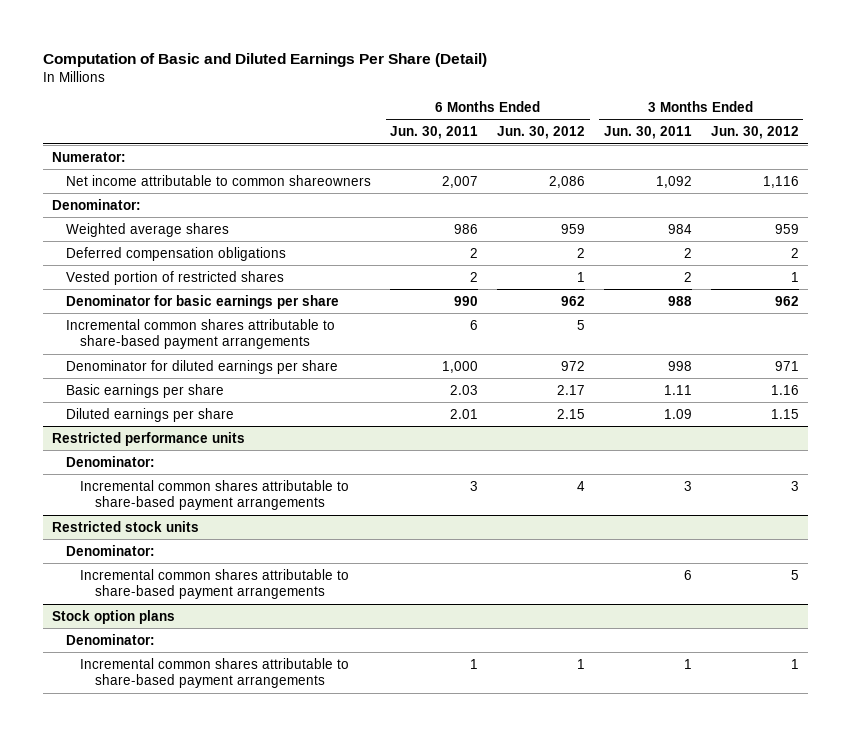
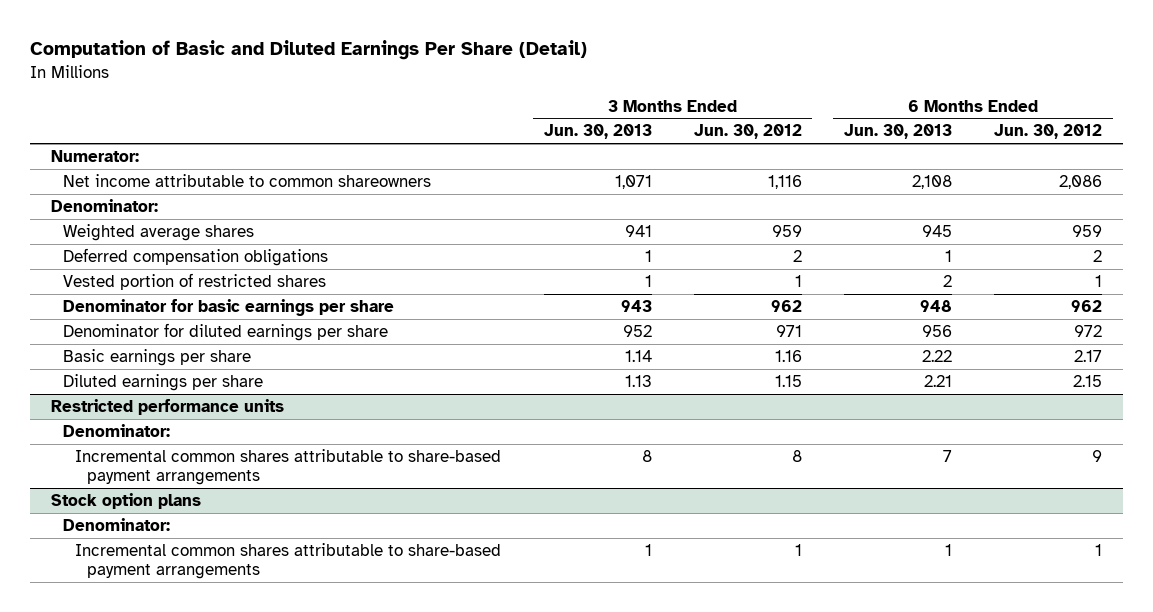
- | 6 Months Ended Jun. 30, 2011 | 6 Months Ended Jun. 30, 2012 | 3 Months Ended Jun. 30, 2011 | 3 Months Ended Jun. 30, 2012
+ | 3 Months Ended Jun. 30, 2013 | 3 Months Ended Jun. 30, 2012 | 6 Months Ended Jun. 30, 2013 | 6 Months Ended Jun. 30, 2012
- Incremental common shares attributable to share-based payment arrangements | 6 | 5 | |
@ Restricted performance units
- Incremental common shares attributable to share-based payment arrangements | 3 | 4 | 3 | 3
- Restricted stock units
- Denominator:
- Incremental common shares attributable to share-based payment arrangements | | | 6 | 5
@ Restricted performance units
+ Incremental common shares attributable to share-based payment arrangements | 8 | 8 | 7 | 9

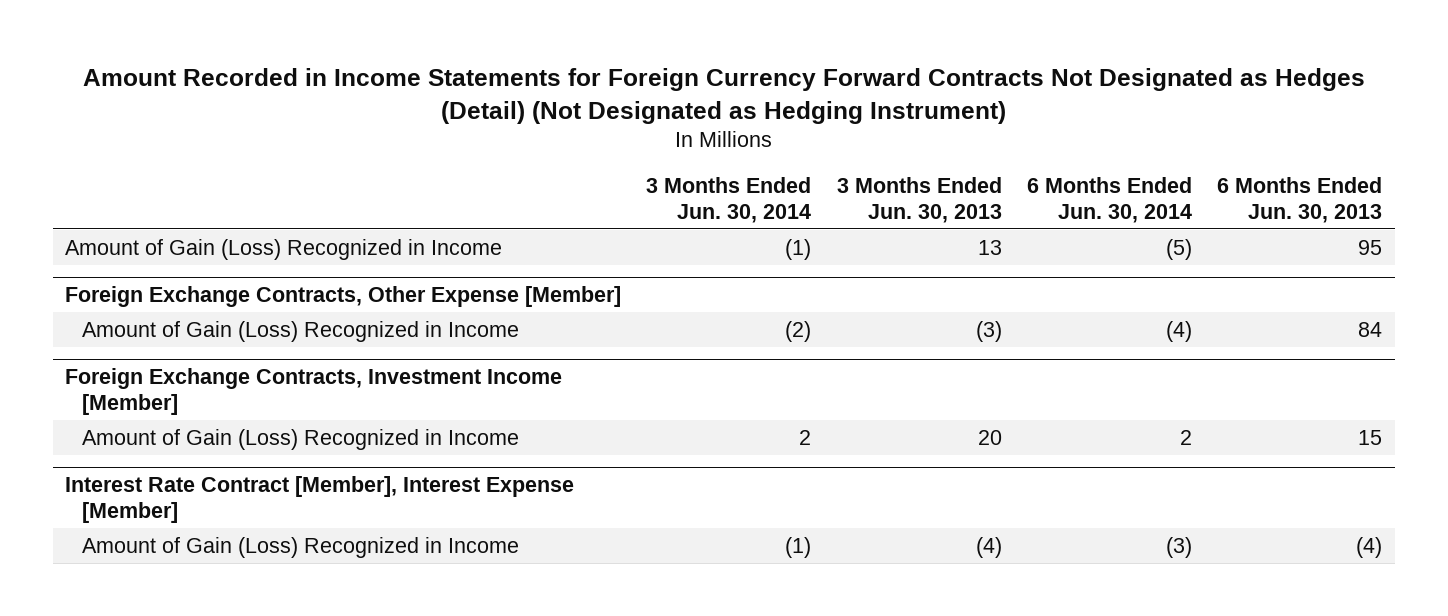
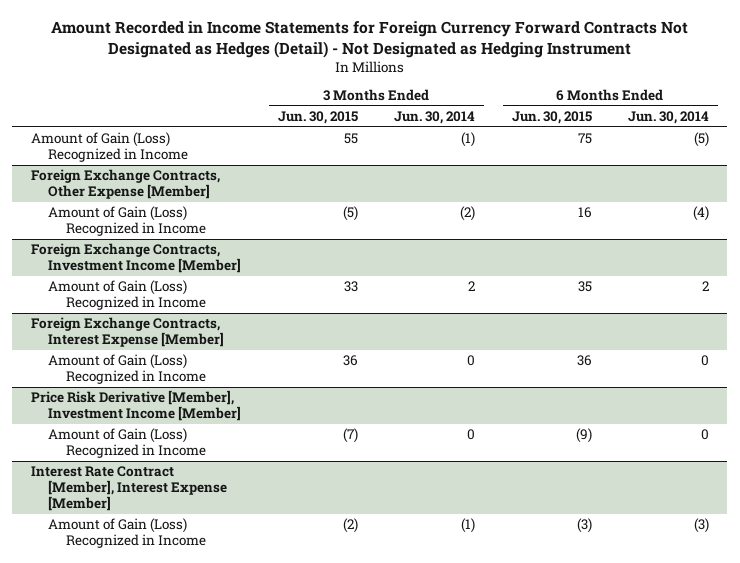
- Amount Recorded in Income Statements for Foreign Currency Forward Contracts Not Designated as Hedges (Detail) (Not Designated as Hedging Instrument)
+ Amount Recorded in Income Statements for Foreign Currency Forward Contracts Not Designated as Hedges (Detail) - Not Designated as Hedging Instrument
- | 3 Months Ended Jun. 30, 2014 | 3 Months Ended Jun. 30, 2013 | 6 Months Ended Jun. 30, 2014 | 6 Months Ended Jun. 30, 2013
+ | 3 Months Ended Jun. 30, 2015 | 3 Months Ended Jun. 30, 2014 | 6 Months Ended Jun. 30, 2015 | 6 Months Ended Jun. 30, 2014
+ Foreign Exchange Contracts, Interest Expense [Member]
+ Amount of Gain (Loss) Recognized in Income | 36 | 0 | 36 | 0
+ Price Risk Derivative [Member], Investment Income [Member]
+ Amount of Gain (Loss) Recognized in Income | (7) | 0 | (9) | 0

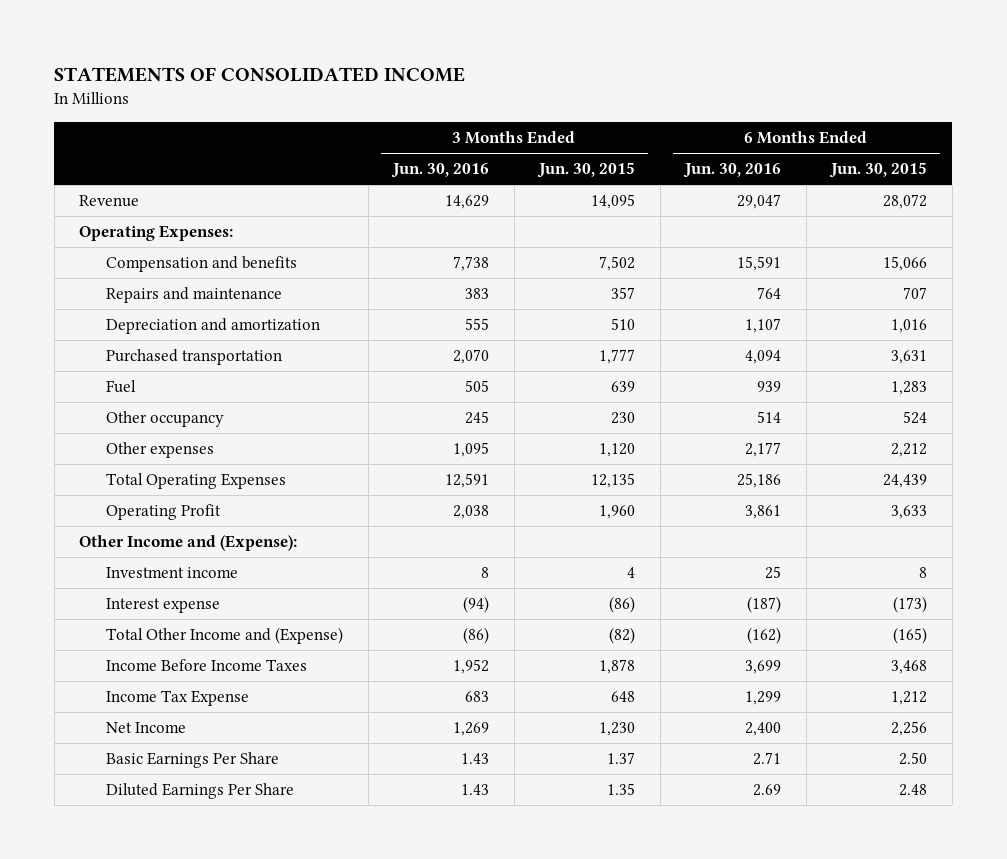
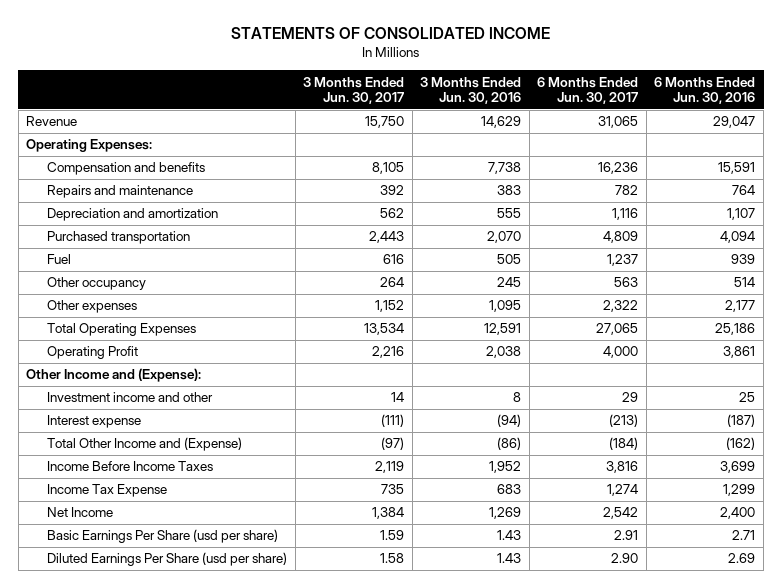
- | 3 Months Ended Jun. 30, 2016 | 3 Months Ended Jun. 30, 2015 | 6 Months Ended Jun. 30, 2016 | 6 Months Ended Jun. 30, 2015
+ | 3 Months Ended Jun. 30, 2017 | 3 Months Ended Jun. 30, 2016 | 6 Months Ended Jun. 30, 2017 | 6 Months Ended Jun. 30, 2016
- Investment income | 8 | 4 | 25 | 8
+ Investment income and other | 14 | 8 | 29 | 25
- Basic Earnings Per Share | 1.43 | 1.37 | 2.71 | 2.50
- Diluted Earnings Per Share | 1.43 | 1.35 | 2.69 | 2.48
+ Basic Earnings Per Share (usd per share) | 1.59 | 1.43 | 2.91 | 2.71
+ Diluted Earnings Per Share (usd per share) | 1.58 | 1.43 | 2.90 | 2.69

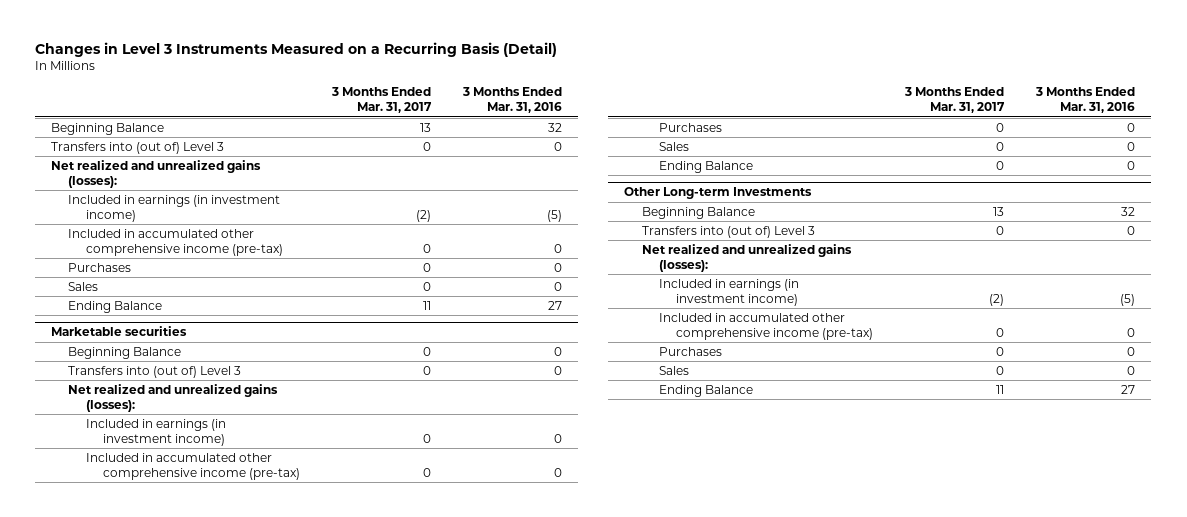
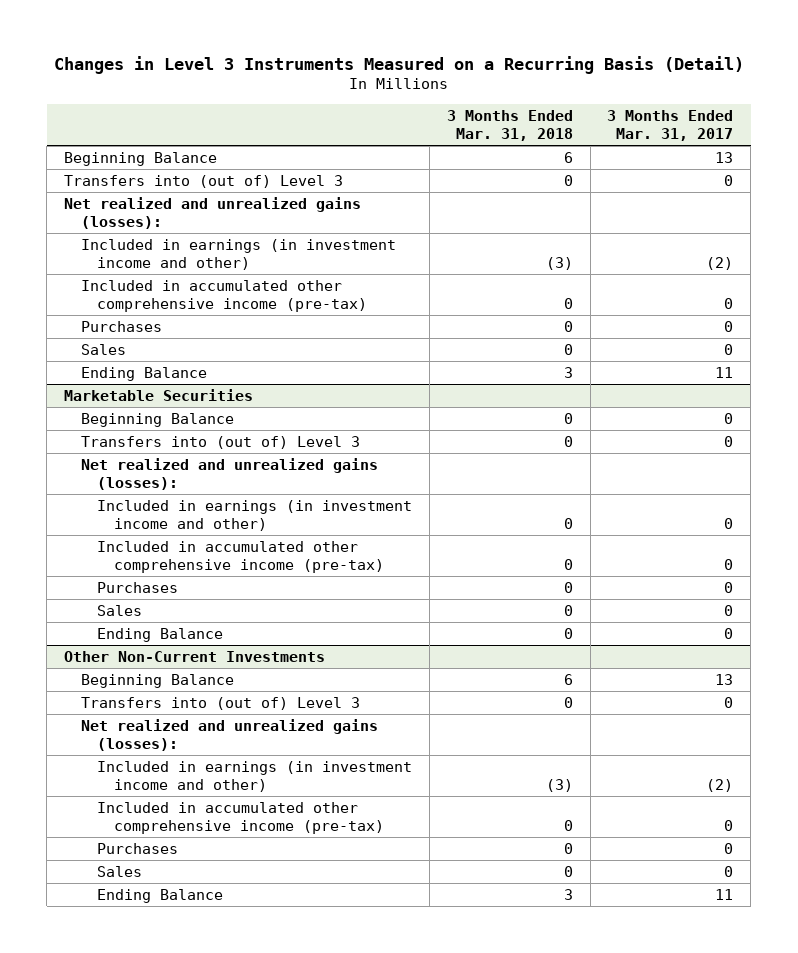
- | 3 Months Ended Mar. 31, 2017 | 3 Months Ended Mar. 31, 2016
+ | 3 Months Ended Mar. 31, 2018 | 3 Months Ended Mar. 31, 2017
- Included in earnings (in investment income) | (2) | (5)
+ Included in earnings (in investment income and other) | (3) | (2)
- Marketable securities
+ Marketable Securities
- Included in earnings (in investment income) | 0 | 0
+ Included in earnings (in investment income and other) | 0 | 0
- Other Long-term Investments
+ Other Non-Current Investments
- Included in earnings (in investment income) | (2) | (5)
+ Included in earnings (in investment income and other) | (3) | (2)

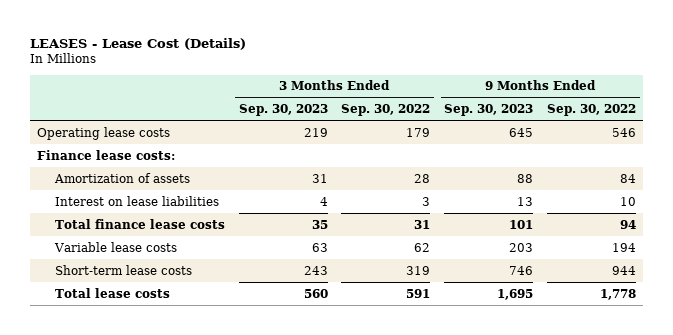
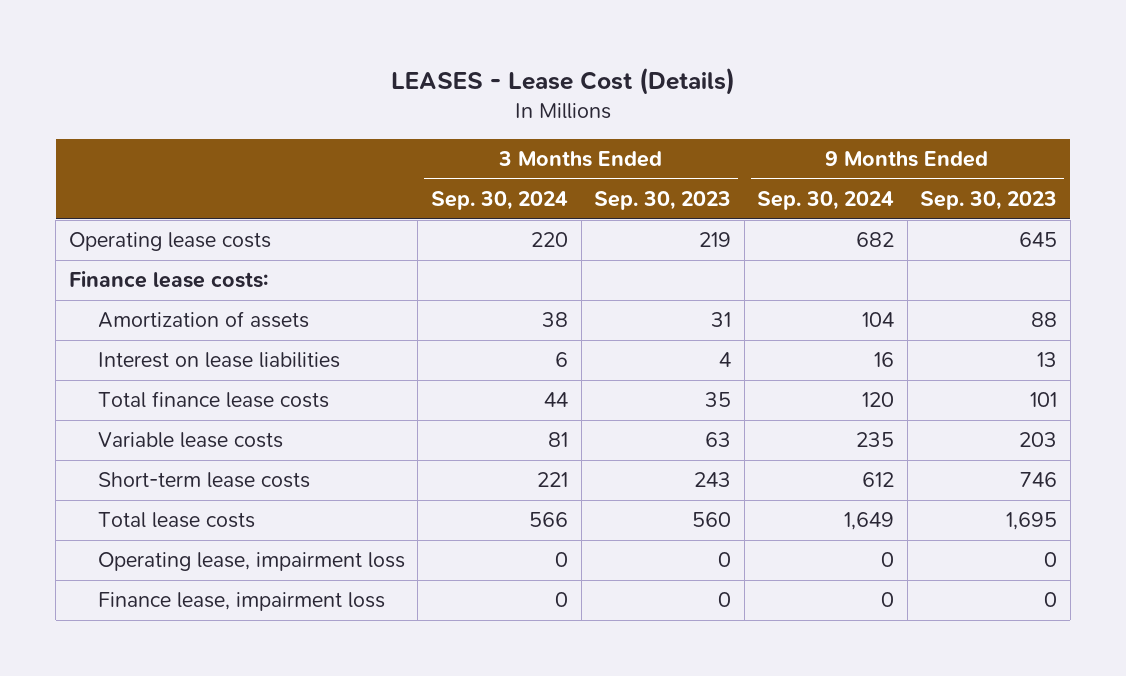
- | 3 Months Ended Sep. 30, 2023 | 3 Months Ended Sep. 30, 2022 | 9 Months Ended Sep. 30, 2023 | 9 Months Ended Sep. 30, 2022
+ | 3 Months Ended Sep. 30, 2024 | 3 Months Ended Sep. 30, 2023 | 9 Months Ended Sep. 30, 2024 | 9 Months Ended Sep. 30, 2023
+ Operating lease, impairment loss | 0 | 0 | 0 | 0
+ Finance lease, impairment loss | 0 | 0 | 0 | 0

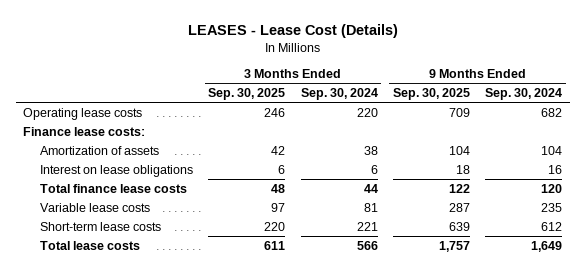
- | 3 Months Ended Sep. 30, 2024 | 3 Months Ended Sep. 30, 2023 | 9 Months Ended Sep. 30, 2024 | 9 Months Ended Sep. 30, 2023
+ | 3 Months Ended Sep. 30, 2025 | 3 Months Ended Sep. 30, 2024 | 9 Months Ended Sep. 30, 2025 | 9 Months Ended Sep. 30, 2024
- Interest on lease liabilities | 6 | 4 | 16 | 13
+ Interest on lease obligations | 6 | 6 | 18 | 16
- Operating lease, impairment loss | 0 | 0 | 0 | 0
- Finance lease, impairment loss | 0 | 0 | 0 | 0

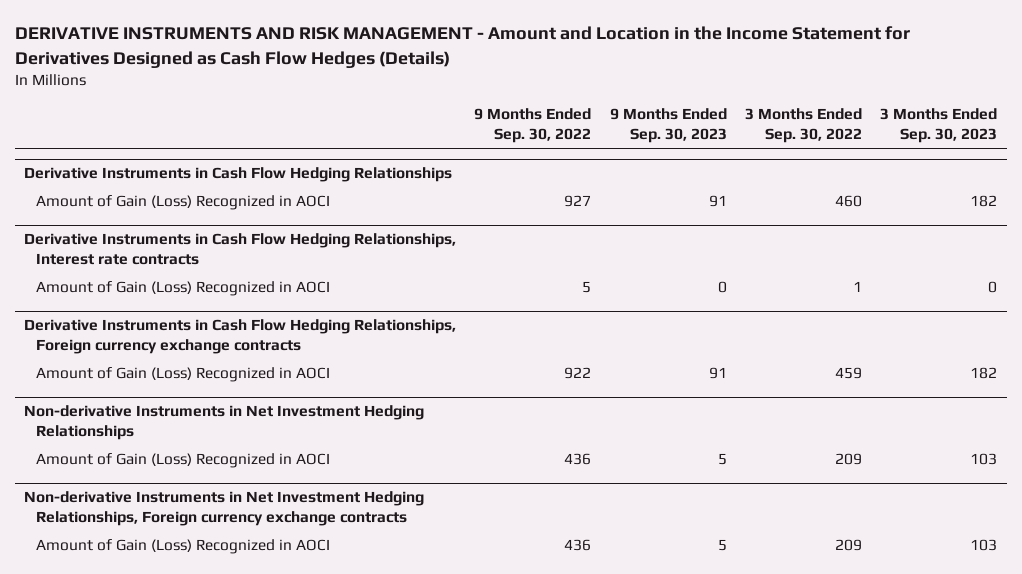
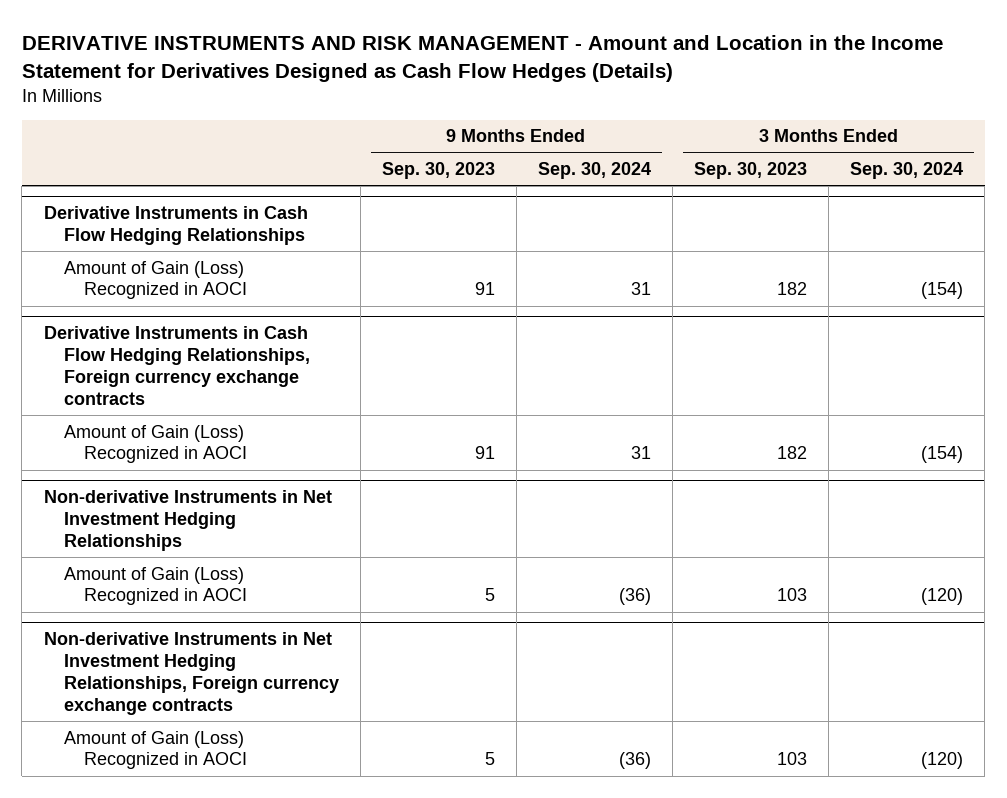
- | 9 Months Ended Sep. 30, 2022 | 9 Months Ended Sep. 30, 2023 | 3 Months Ended Sep. 30, 2022 | 3 Months Ended Sep. 30, 2023
+ | 9 Months Ended Sep. 30, 2023 | 9 Months Ended Sep. 30, 2024 | 3 Months Ended Sep. 30, 2023 | 3 Months Ended Sep. 30, 2024
- Derivative Instruments in Cash Flow Hedging Relationships, Interest rate contracts
- Amount of Gain (Loss) Recognized in AOCI | 5 | 0 | 1 | 0

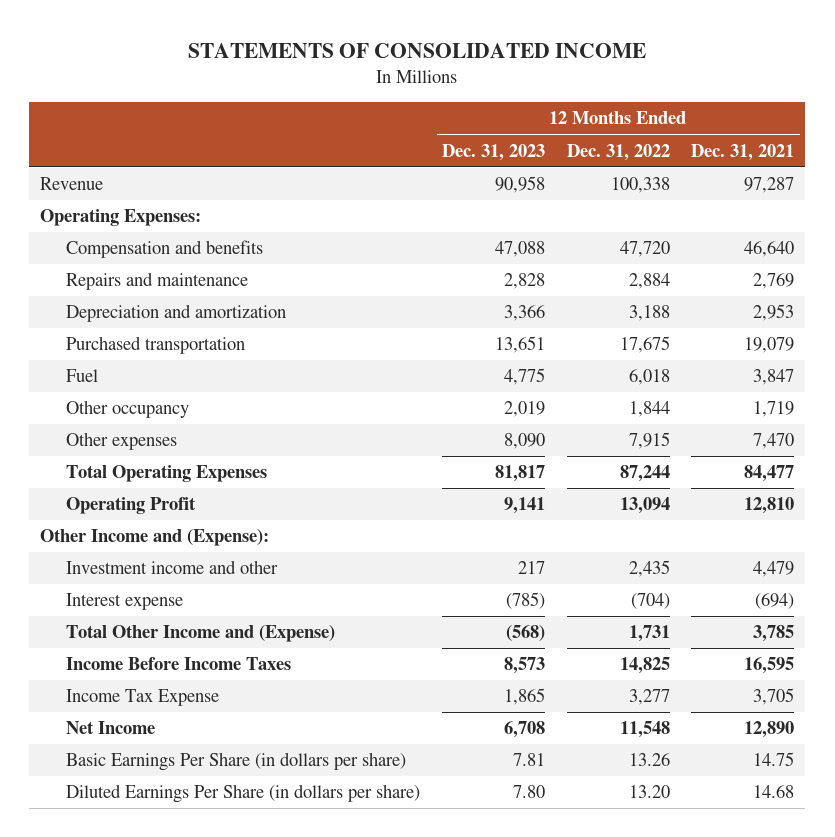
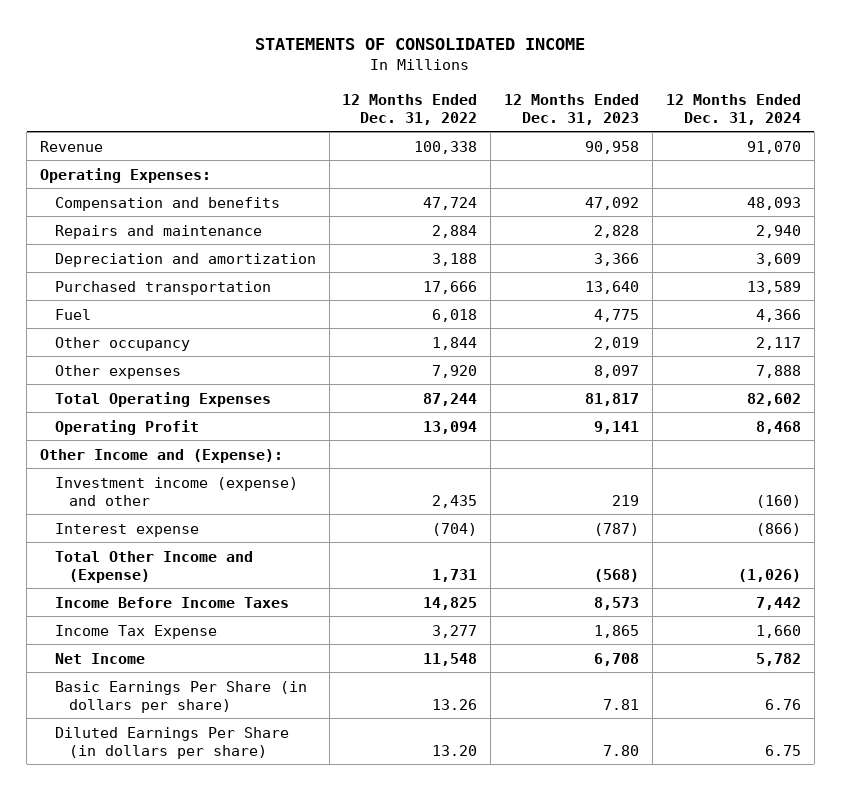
- | 12 Months Ended Dec. 31, 2023 | 12 Months Ended Dec. 31, 2022 | 12 Months Ended Dec. 31, 2021
+ | 12 Months Ended Dec. 31, 2022 | 12 Months Ended Dec. 31, 2023 | 12 Months Ended Dec. 31, 2024
- Compensation and benefits | 47,088 | 47,720 | 46,640
+ Compensation and benefits | 47,724 | 47,092 | 48,093
- Purchased transportation | 13,651 | 17,675 | 19,079
+ Purchased transportation | 17,666 | 13,640 | 13,589
- Other expenses | 8,090 | 7,915 | 7,470
+ Other expenses | 7,920 | 8,097 | 7,888
- Investment income and other | 217 | 2,435 | 4,479
- Interest expense | (785) | (704) | (694)
+ Investment income (expense) and other | 2,435 | 219 | (160)
+ Interest expense | (704) | (787) | (866)

